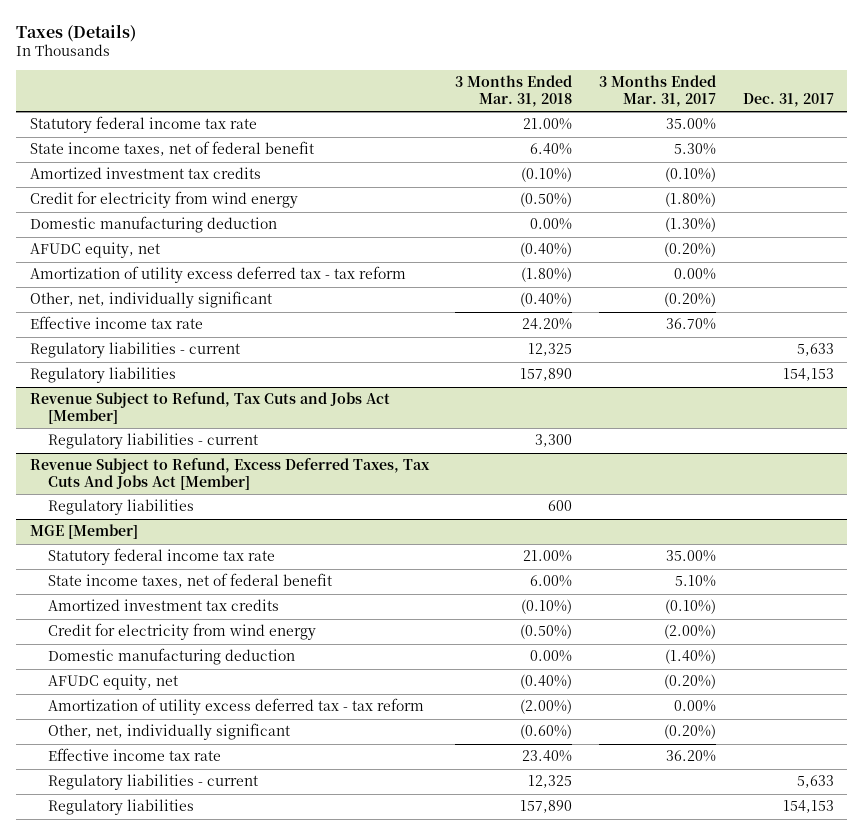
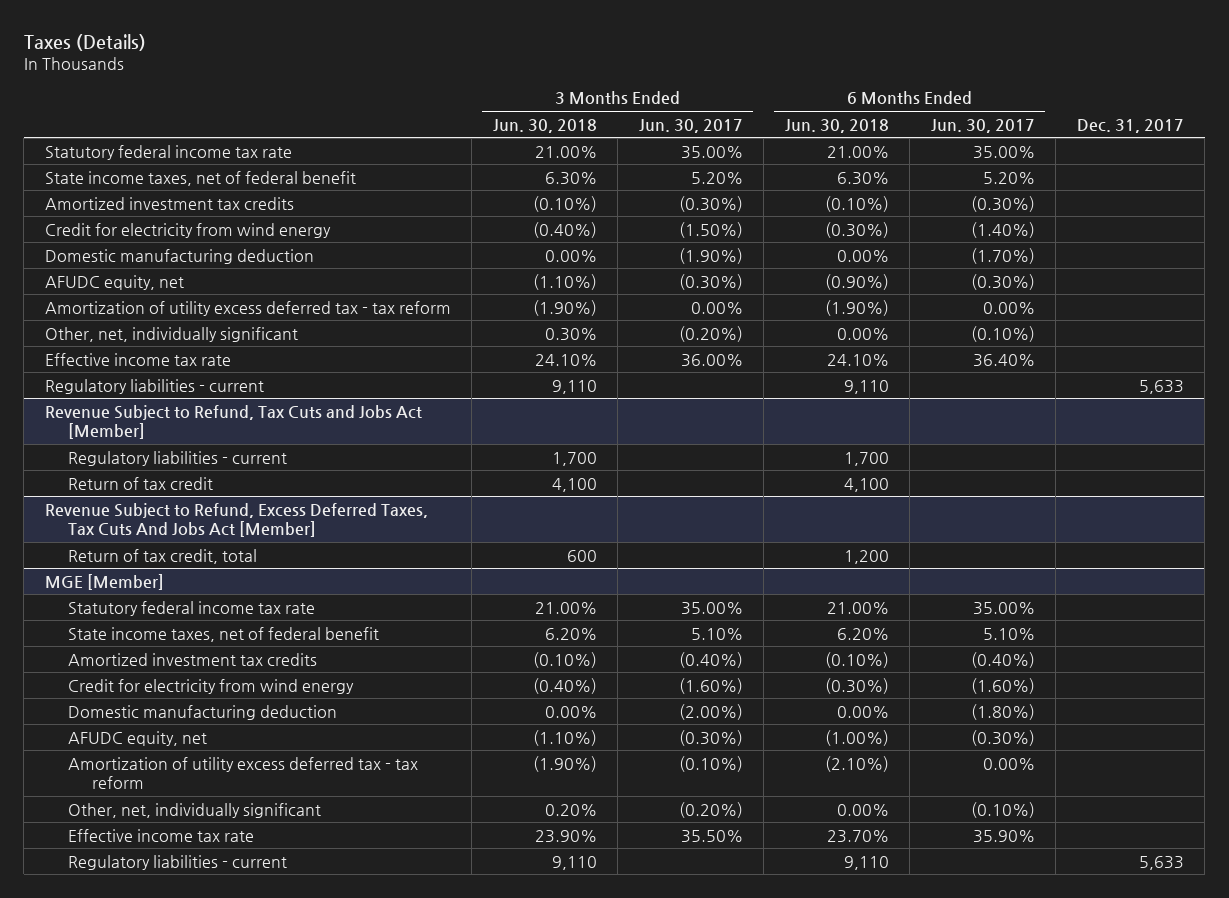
- | 3 Months Ended Mar. 31, 2018 | 3 Months Ended Mar. 31, 2017 | Dec. 31, 2017
+ | 3 Months Ended Jun. 30, 2018 | 3 Months Ended Jun. 30, 2017 | 6 Months Ended Jun. 30, 2018 | 6 Months Ended Jun. 30, 2017 | Dec. 31, 2017
- Regulatory liabilities | 157,890 | | 154,153
@ Revenue Subject to Refund, Tax Cuts and Jobs Act [Member]
+ Return of tax credit | 4,100 | | 4,100 | |
@ Revenue Subject to Refund, Excess Deferred Taxes, Tax Cuts And Jobs Act [Member]
- Regulatory liabilities | 600 | |
+ Return of tax credit, total | 600 | | 1,200 | |
@ MGE [Member]
- Regulatory liabilities | 157,890 | | 154,153

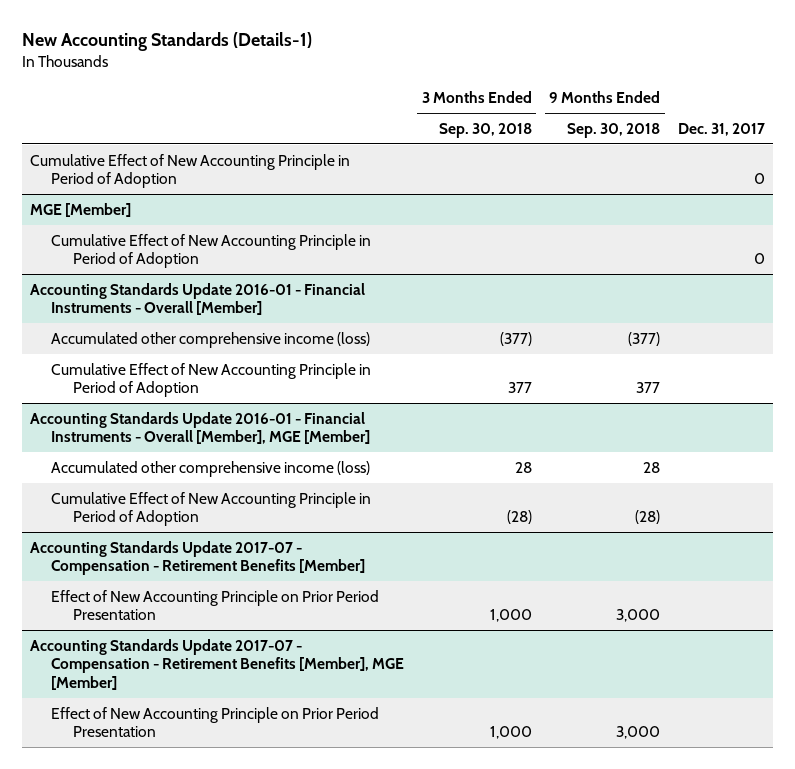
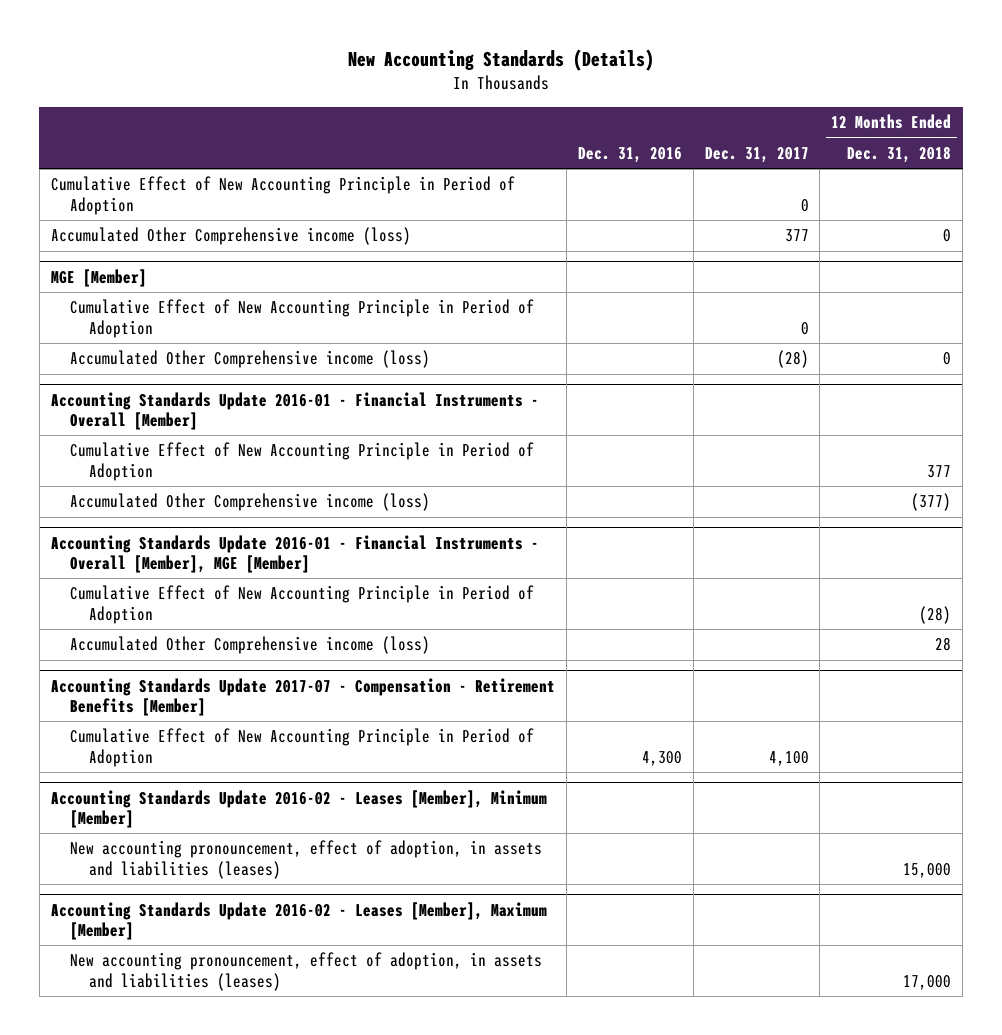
- New Accounting Standards (Details-1)
+ New Accounting Standards (Details)
- | 3 Months Ended Sep. 30, 2018 | 9 Months Ended Sep. 30, 2018 | Dec. 31, 2017
+ | Dec. 31, 2016 | Dec. 31, 2017 | 12 Months Ended Dec. 31, 2018
+ Accumulated Other Comprehensive income (loss) | | 377 | 0
@ MGE [Member]
+ Accumulated Other Comprehensive income (loss) | | (28) | 0
@ Accounting Standards Update 2016-01 - Financial Instruments - Overall [Member]
- Accumulated other comprehensive income (loss) | (377) | (377) |
+ Accumulated Other Comprehensive income (loss) | | | (377)
@ Accounting Standards Update 2016-01 - Financial Instruments - Overall [Member], MGE [Member]
- Accumulated other comprehensive income (loss) | 28 | 28 |
+ Accumulated Other Comprehensive income (loss) | | | 28
@ Accounting Standards Update 2017-07 - Compensation - Retirement Benefits [Member]
- Effect of New Accounting Principle on Prior Period Presentation | 1,000 | 3,000 |
- Accounting Standards Update 2017-07 - Compensation - Retirement Benefits [Member], MGE [Member]
- Effect of New Accounting Principle on Prior Period Presentation | 1,000 | 3,000 |
@ Accounting Standards Update 2017-07 - Compensation - Retirement Benefits [Member]
+ Cumulative Effect of New Accounting Principle in Period of Adoption | 4,300 | 4,100 |
+ Accounting Standards Update 2016-02 - Leases [Member], Minimum [Member]
+ New accounting pronouncement, effect of adoption, in assets and liabilities (leases) | | | 15,000
+ Accounting Standards Update 2016-02 - Leases [Member], Maximum [Member]
+ New accounting pronouncement, effect of adoption, in assets and liabilities (leases) | | | 17,000

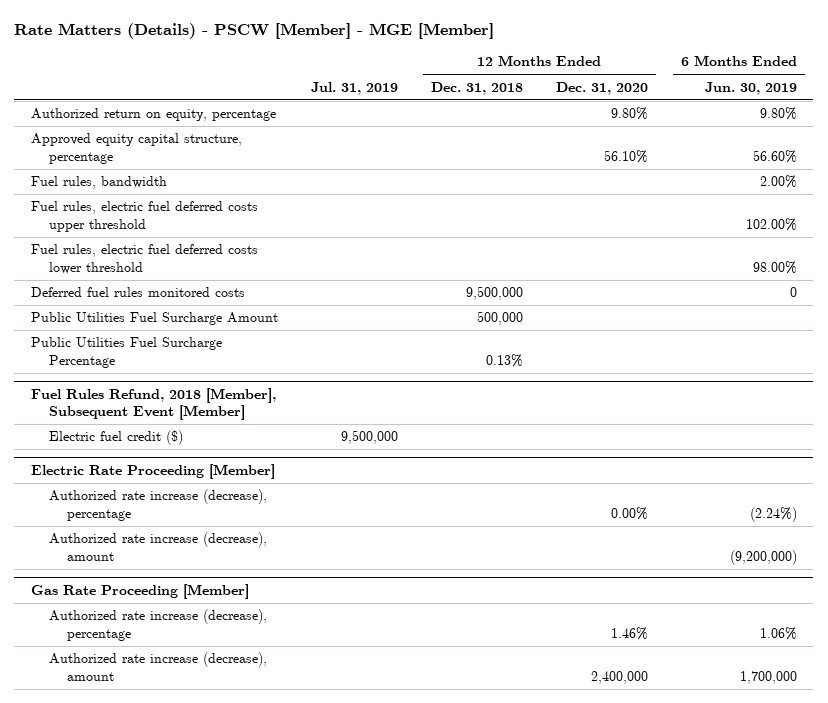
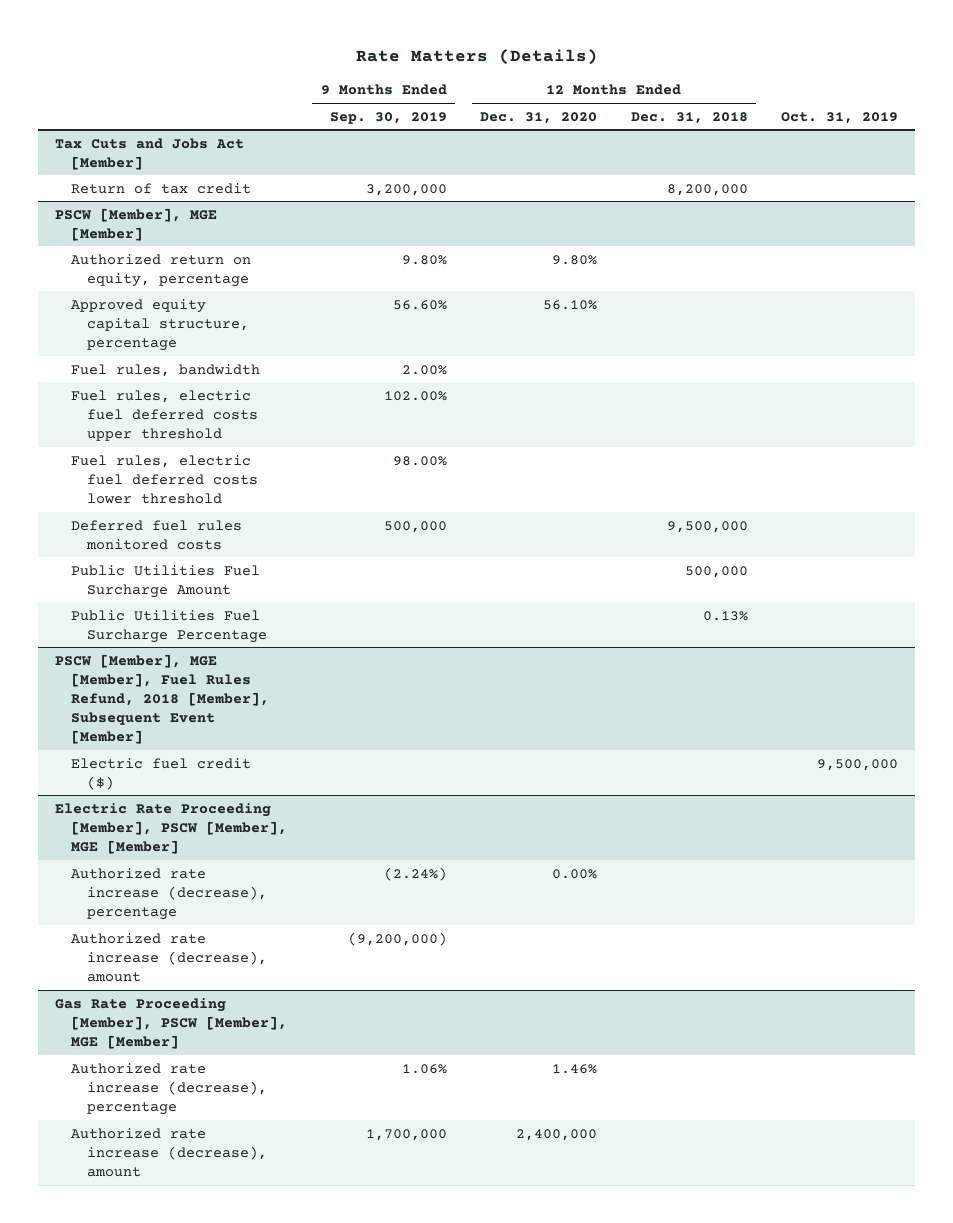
- Rate Matters (Details) - PSCW [Member] - MGE [Member]
+ Rate Matters (Details)
- | Jul. 31, 2019 | 12 Months Ended Dec. 31, 2018 | 12 Months Ended Dec. 31, 2020 | 6 Months Ended Jun. 30, 2019
+ | 9 Months Ended Sep. 30, 2019 | 12 Months Ended Dec. 31, 2020 | 12 Months Ended Dec. 31, 2018 | Oct. 31, 2019
+ Tax Cuts and Jobs Act [Member]
+ Return of tax credit | 3,200,000 | | 8,200,000 |
+ PSCW [Member], MGE [Member]
- Fuel Rules Refund, 2018 [Member], Subsequent Event [Member]
+ PSCW [Member], MGE [Member], Fuel Rules Refund, 2018 [Member], Subsequent Event [Member]
- Electric Rate Proceeding [Member]
+ Electric Rate Proceeding [Member], PSCW [Member], MGE [Member]
- Gas Rate Proceeding [Member]
+ Gas Rate Proceeding [Member], PSCW [Member], MGE [Member]

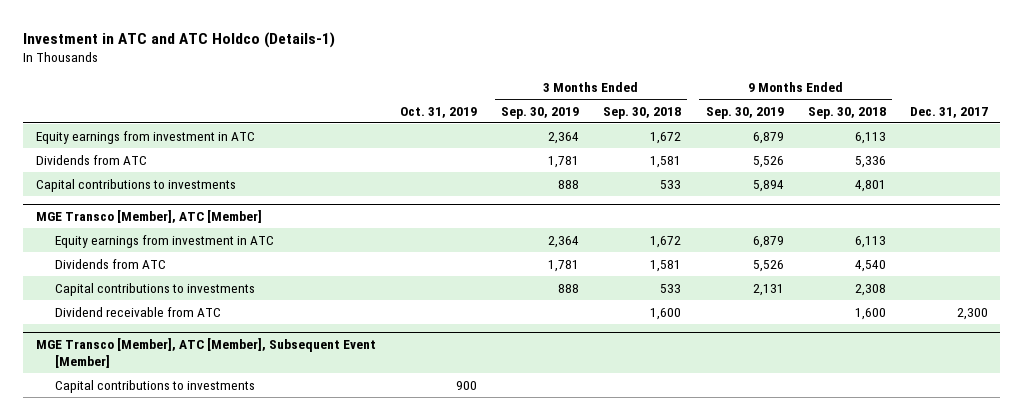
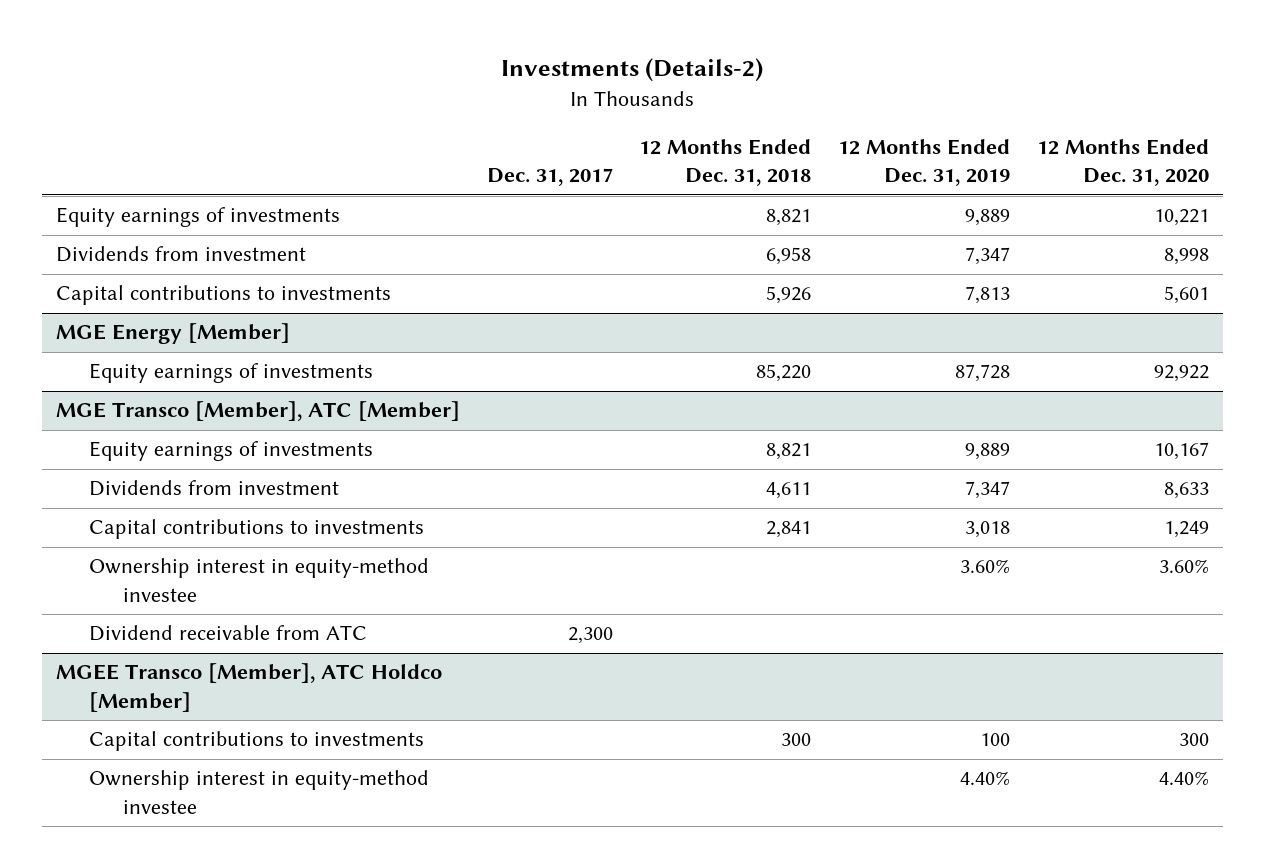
- Investment in ATC and ATC Holdco (Details-1)
+ Investments (Details-2)
- | Oct. 31, 2019 | 3 Months Ended Sep. 30, 2019 | 3 Months Ended Sep. 30, 2018 | 9 Months Ended Sep. 30, 2019 | 9 Months Ended Sep. 30, 2018 | Dec. 31, 2017
+ | Dec. 31, 2017 | 12 Months Ended Dec. 31, 2018 | 12 Months Ended Dec. 31, 2019 | 12 Months Ended Dec. 31, 2020
- Equity earnings from investment in ATC | | 2,364 | 1,672 | 6,879 | 6,113 |
- Dividends from ATC | | 1,781 | 1,581 | 5,526 | 5,336 |
+ Equity earnings of investments | | 8,821 | 9,889 | 10,221
+ Dividends from investment | | 6,958 | 7,347 | 8,998
+ MGE Energy [Member]
+ Equity earnings of investments | | 85,220 | 87,728 | 92,922
@ MGE Transco [Member], ATC [Member]
- Equity earnings from investment in ATC | | 2,364 | 1,672 | 6,879 | 6,113 |
- Dividends from ATC | | 1,781 | 1,581 | 5,526 | 4,540 |
+ Equity earnings of investments | | 8,821 | 9,889 | 10,167
+ Dividends from investment | | 4,611 | 7,347 | 8,633
+ Ownership interest in equity-method investee | | | 3.60% | 3.60%
- MGE Transco [Member], ATC [Member], Subsequent Event [Member]
- Capital contributions to investments | 900 | | | | |
+ MGEE Transco [Member], ATC Holdco [Member]
+ Capital contributions to investments | | 300 | 100 | 300
+ Ownership interest in equity-method investee | | | 4.40% | 4.40%

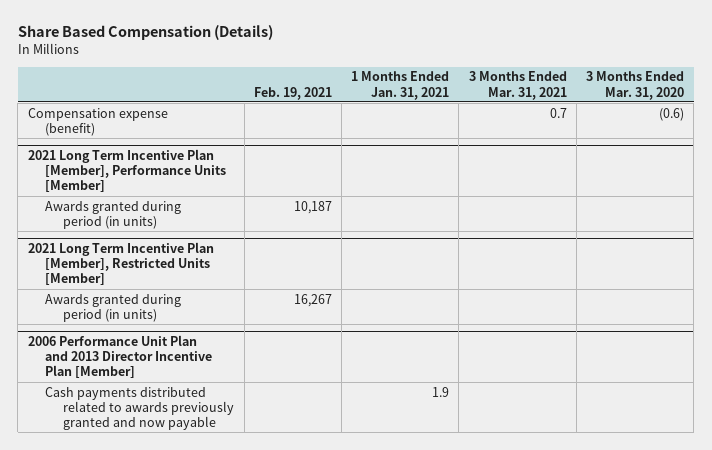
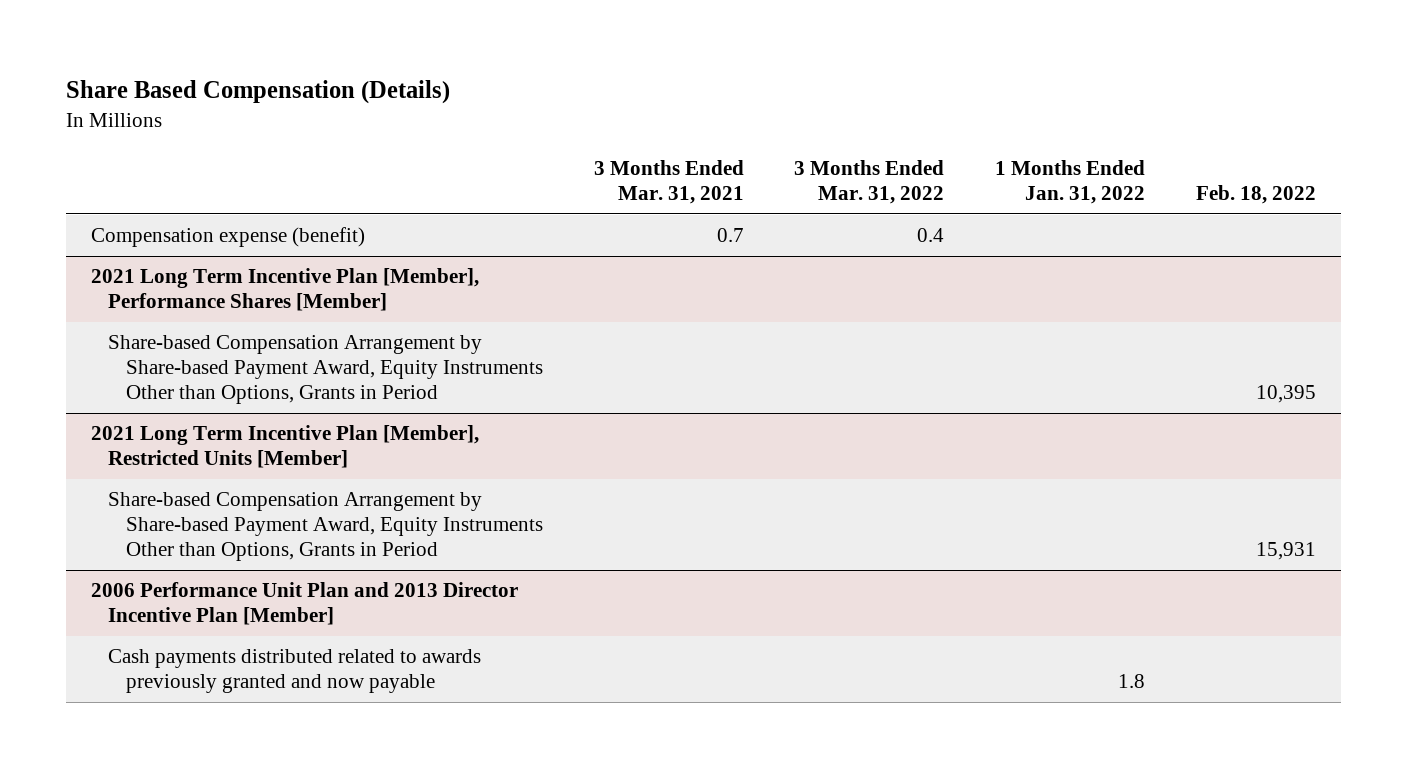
- | Feb. 19, 2021 | 1 Months Ended Jan. 31, 2021 | 3 Months Ended Mar. 31, 2021 | 3 Months Ended Mar. 31, 2020
+ | 3 Months Ended Mar. 31, 2021 | 3 Months Ended Mar. 31, 2022 | 1 Months Ended Jan. 31, 2022 | Feb. 18, 2022
- 2021 Long Term Incentive Plan [Member], Performance Units [Member]
- Awards granted during period (in units) | 10,187 | | |
+ 2021 Long Term Incentive Plan [Member], Performance Shares [Member]
+ Share-based Compensation Arrangement by Share-based Payment Award, Equity Instruments Other than Options, Grants in Period | | | | 10,395
@ 2021 Long Term Incentive Plan [Member], Restricted Units [Member]
- Awards granted during period (in units) | 16,267 | | |
+ Share-based Compensation Arrangement by Share-based Payment Award, Equity Instruments Other than Options, Grants in Period | | | | 15,931

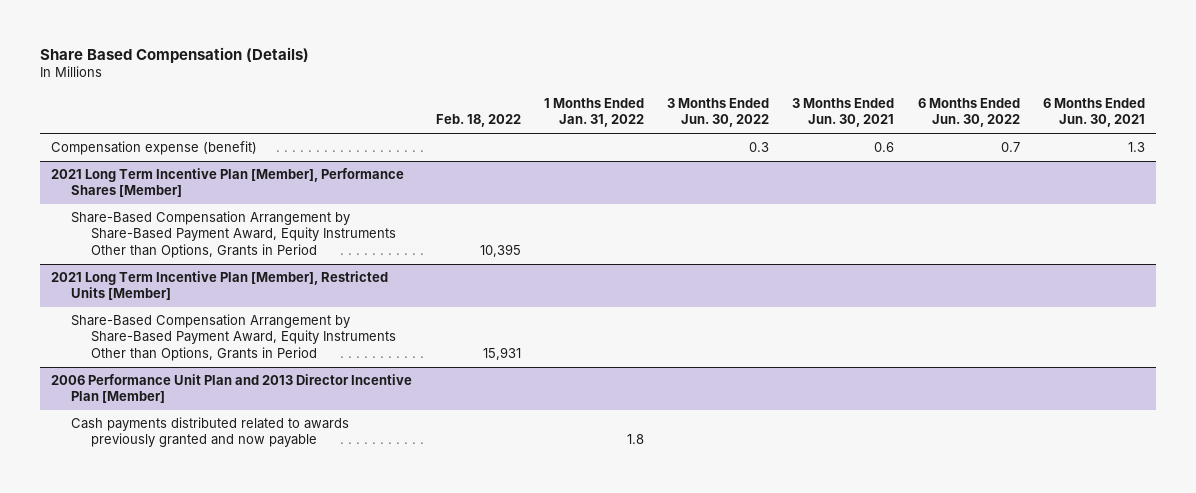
- | 3 Months Ended Mar. 31, 2021 | 3 Months Ended Mar. 31, 2022 | 1 Months Ended Jan. 31, 2022 | Feb. 18, 2022
+ | Feb. 18, 2022 | 1 Months Ended Jan. 31, 2022 | 3 Months Ended Jun. 30, 2022 | 3 Months Ended Jun. 30, 2021 | 6 Months Ended Jun. 30, 2022 | 6 Months Ended Jun. 30, 2021
@ 2021 Long Term Incentive Plan [Member], Performance Shares [Member]
- Share-based Compensation Arrangement by Share-based Payment Award, Equity Instruments Other than Options, Grants in Period | | | | 10,395
+ Share-Based Compensation Arrangement by Share-Based Payment Award, Equity Instruments Other than Options, Grants in Period | 10,395 | | | | |
@ 2021 Long Term Incentive Plan [Member], Restricted Units [Member]
- Share-based Compensation Arrangement by Share-based Payment Award, Equity Instruments Other than Options, Grants in Period | | | | 15,931
+ Share-Based Compensation Arrangement by Share-Based Payment Award, Equity Instruments Other than Options, Grants in Period | 15,931 | | | | |

